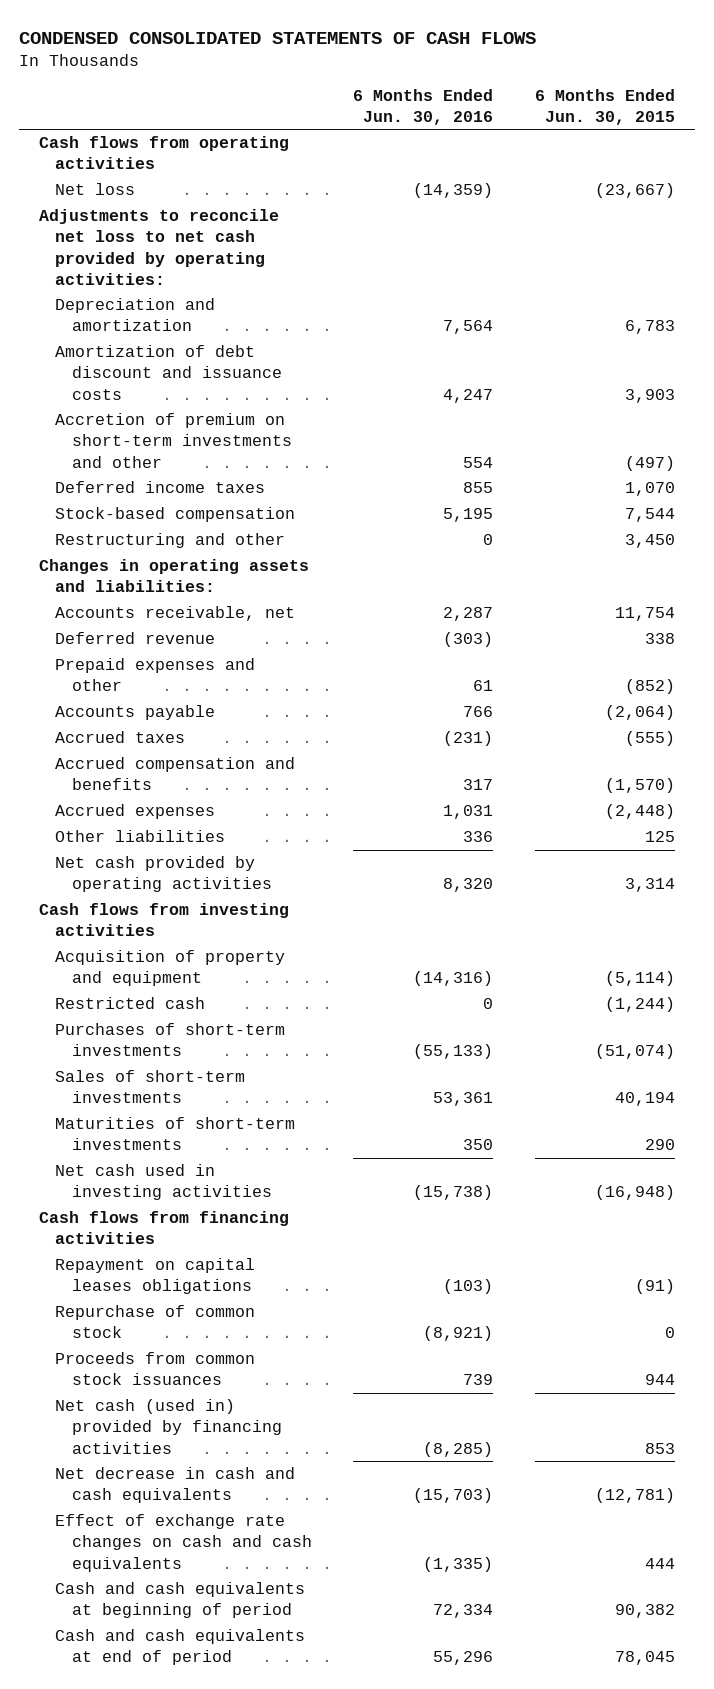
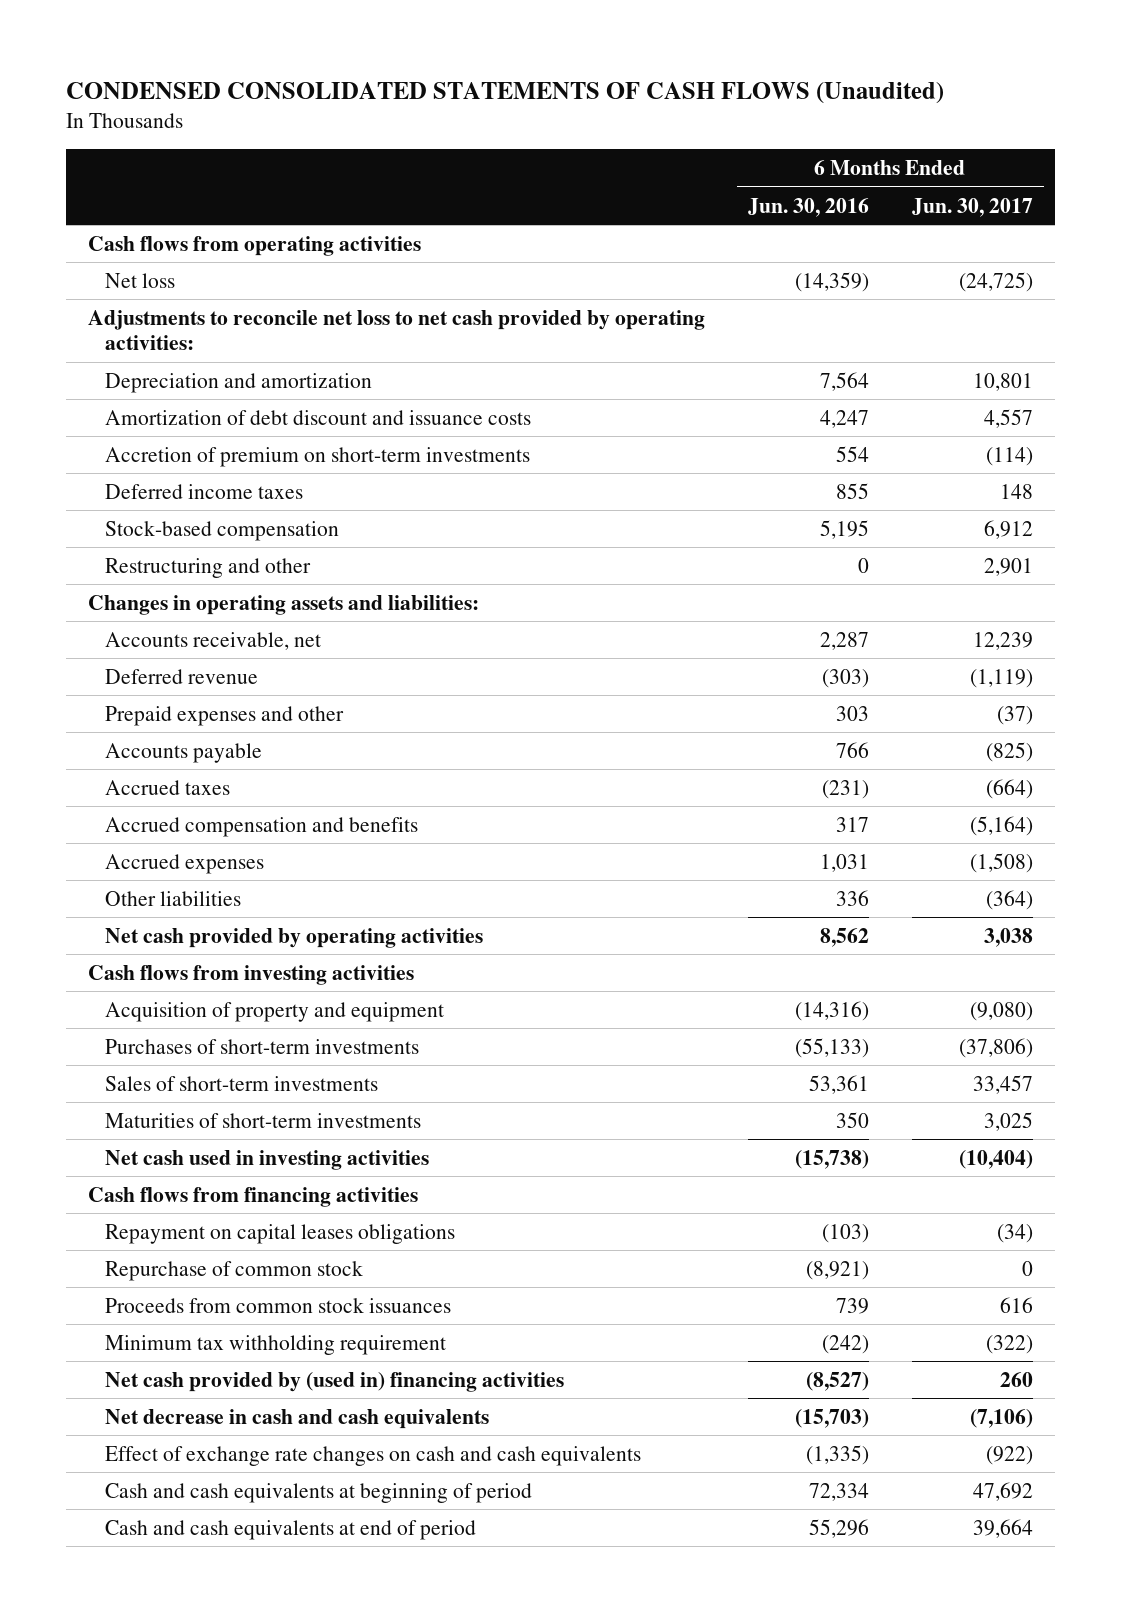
- CONDENSED CONSOLIDATED STATEMENTS OF CASH FLOWS
+ CONDENSED CONSOLIDATED STATEMENTS OF CASH FLOWS (Unaudited)
- | 6 Months Ended Jun. 30, 2016 | 6 Months Ended Jun. 30, 2015
+ | 6 Months Ended Jun. 30, 2016 | 6 Months Ended Jun. 30, 2017
- Accretion of premium on short-term investments and other | 554 | (497)
+ Accretion of premium on short-term investments | 554 | (114)
- Prepaid expenses and other | 61 | (852)
+ Prepaid expenses and other | 303 | (37)
- Net cash provided by operating activities | 8,320 | 3,314
+ Net cash provided by operating activities | 8,562 | 3,038
- Restricted cash | 0 | (1,244)
- Net cash (used in) provided by financing activities | (8,285) | 853
+ Minimum tax withholding requirement | (242) | (322)
+ Net cash provided by (used in) financing activities | (8,527) | 260

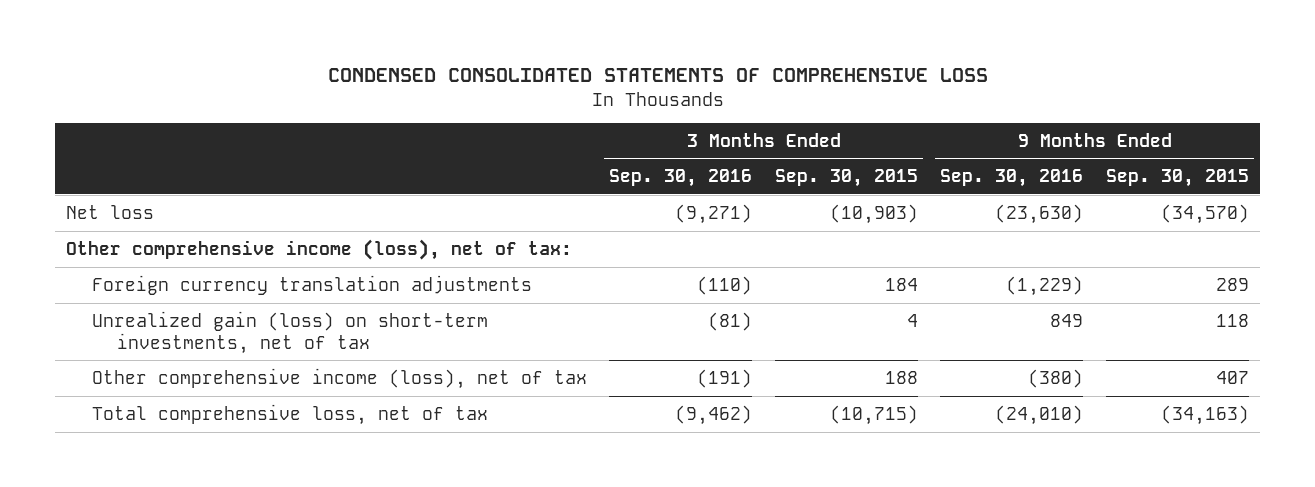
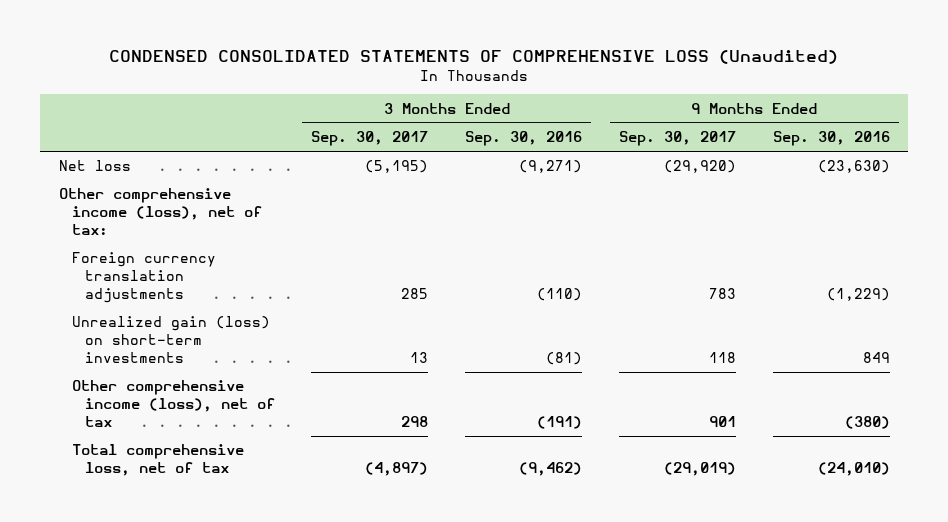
- CONDENSED CONSOLIDATED STATEMENTS OF COMPREHENSIVE LOSS
+ CONDENSED CONSOLIDATED STATEMENTS OF COMPREHENSIVE LOSS (Unaudited)
- | 3 Months Ended Sep. 30, 2016 | 3 Months Ended Sep. 30, 2015 | 9 Months Ended Sep. 30, 2016 | 9 Months Ended Sep. 30, 2015
+ | 3 Months Ended Sep. 30, 2017 | 3 Months Ended Sep. 30, 2016 | 9 Months Ended Sep. 30, 2017 | 9 Months Ended Sep. 30, 2016
- Unrealized gain (loss) on short-term investments, net of tax | (81) | 4 | 849 | 118
+ Unrealized gain (loss) on short-term investments | 13 | (81) | 118 | 849

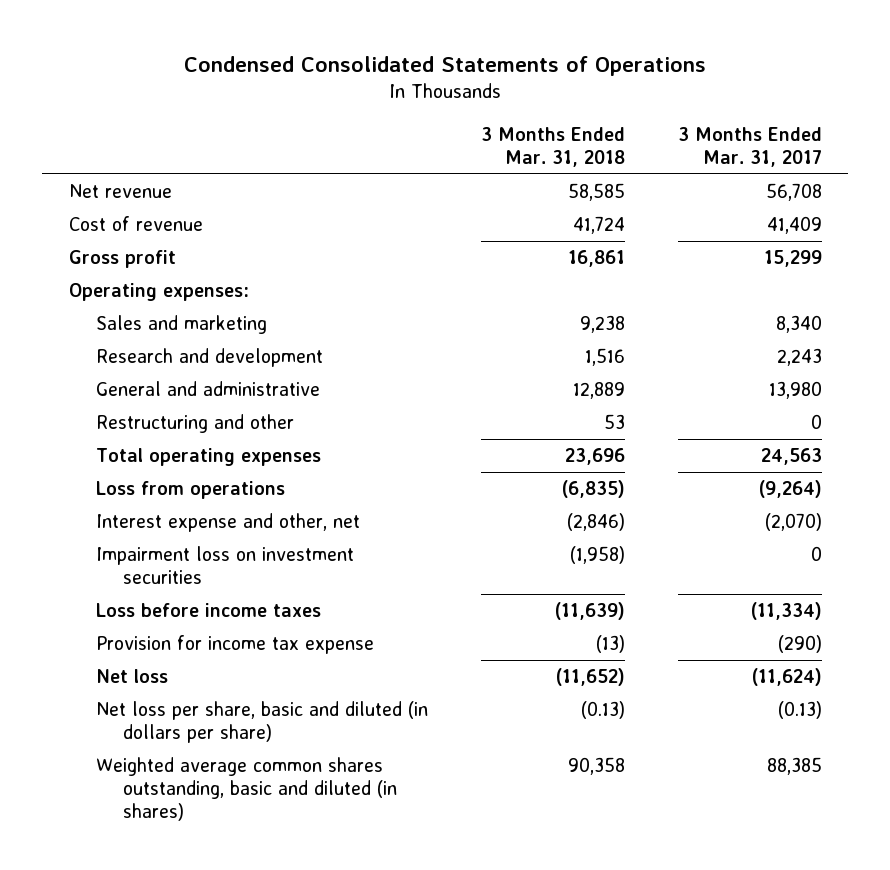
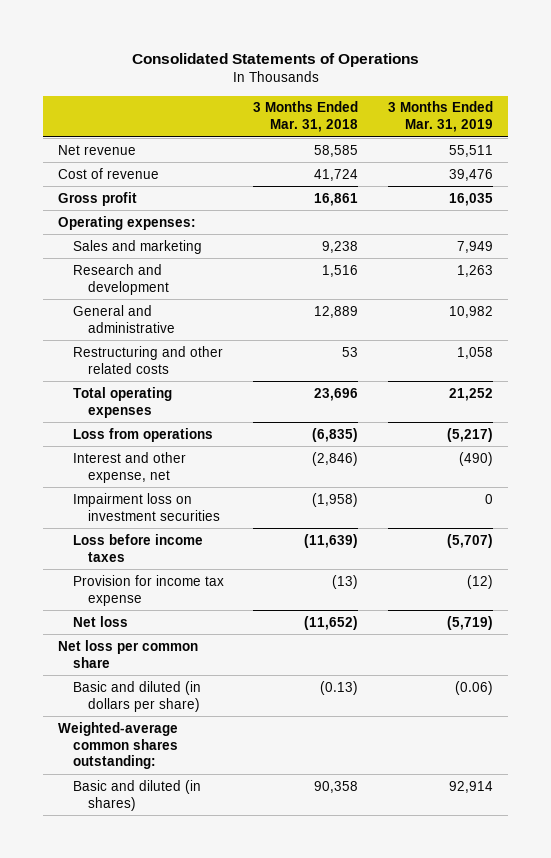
- Condensed Consolidated Statements of Operations
+ Consolidated Statements of Operations
- | 3 Months Ended Mar. 31, 2018 | 3 Months Ended Mar. 31, 2017
+ | 3 Months Ended Mar. 31, 2018 | 3 Months Ended Mar. 31, 2019
- Restructuring and other | 53 | 0
+ Restructuring and other related costs | 53 | 1,058
- Interest expense and other, net | (2,846) | (2,070)
+ Interest and other expense, net | (2,846) | (490)
- Net loss per share, basic and diluted (in dollars per share) | (0.13) | (0.13)
- Weighted average common shares outstanding, basic and diluted (in shares) | 90,358 | 88,385
+ Net loss per common share
+ Basic and diluted (in dollars per share) | (0.13) | (0.06)
+ Weighted-average common shares outstanding:
+ Basic and diluted (in shares) | 90,358 | 92,914

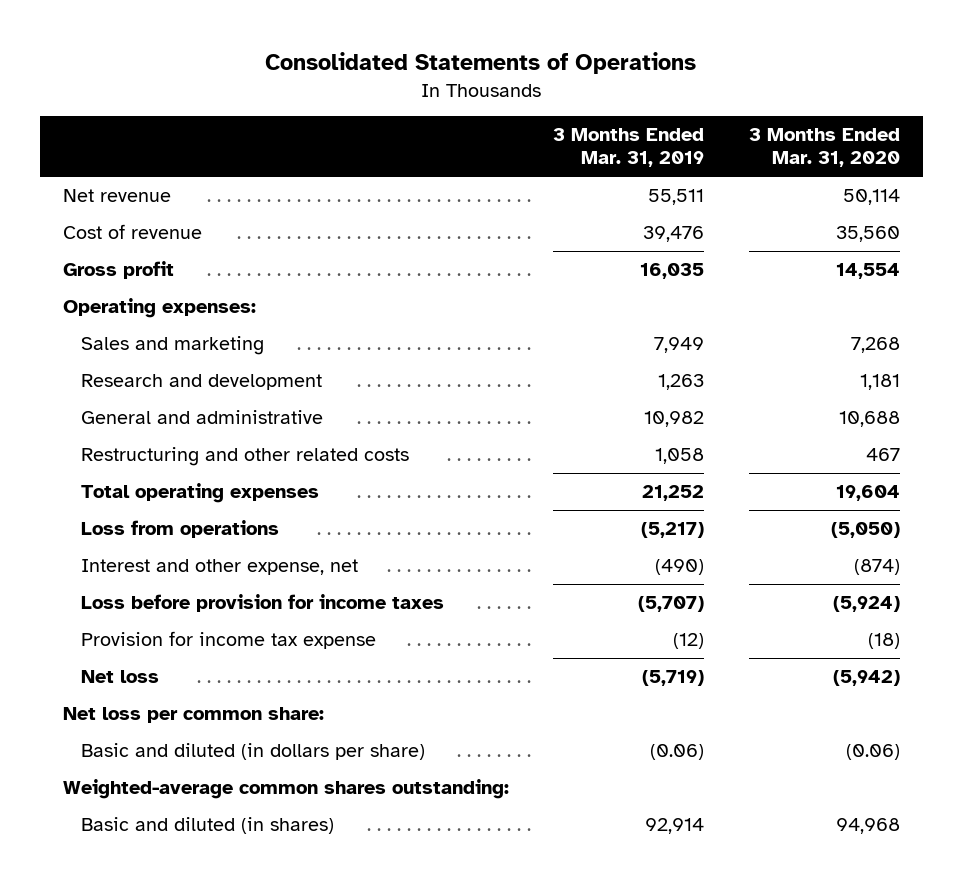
- | 3 Months Ended Mar. 31, 2018 | 3 Months Ended Mar. 31, 2019
+ | 3 Months Ended Mar. 31, 2019 | 3 Months Ended Mar. 31, 2020
- Impairment loss on investment securities | (1,958) | 0
- Loss before income taxes | (11,639) | (5,707)
+ Loss before provision for income taxes | (5,707) | (5,924)
- Net loss per common share
+ Net loss per common share:

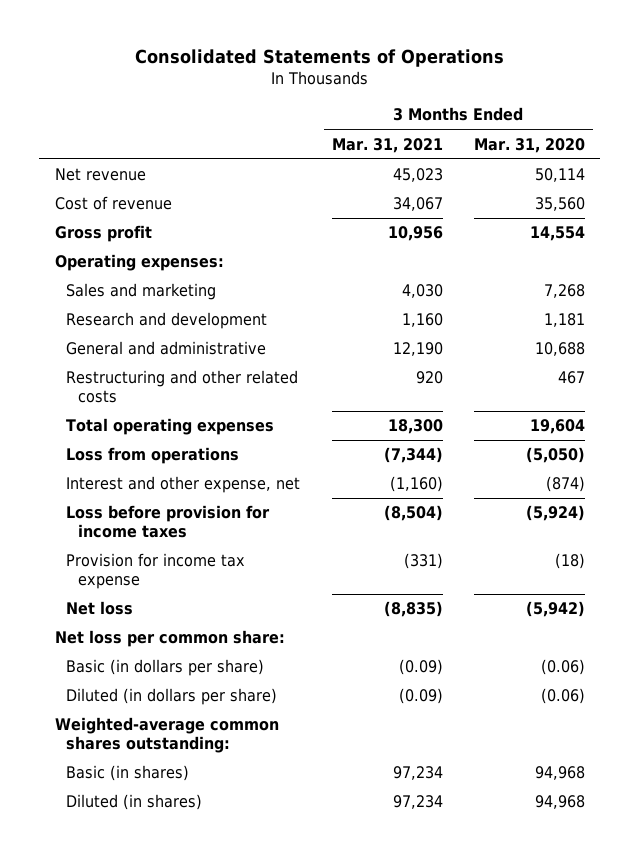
- | 3 Months Ended Mar. 31, 2019 | 3 Months Ended Mar. 31, 2020
+ | 3 Months Ended Mar. 31, 2021 | 3 Months Ended Mar. 31, 2020
- Basic and diluted (in dollars per share) | (0.06) | (0.06)
+ Basic (in dollars per share) | (0.09) | (0.06)
+ Diluted (in dollars per share) | (0.09) | (0.06)
- Basic and diluted (in shares) | 92,914 | 94,968
+ Basic (in shares) | 97,234 | 94,968
+ Diluted (in shares) | 97,234 | 94,968

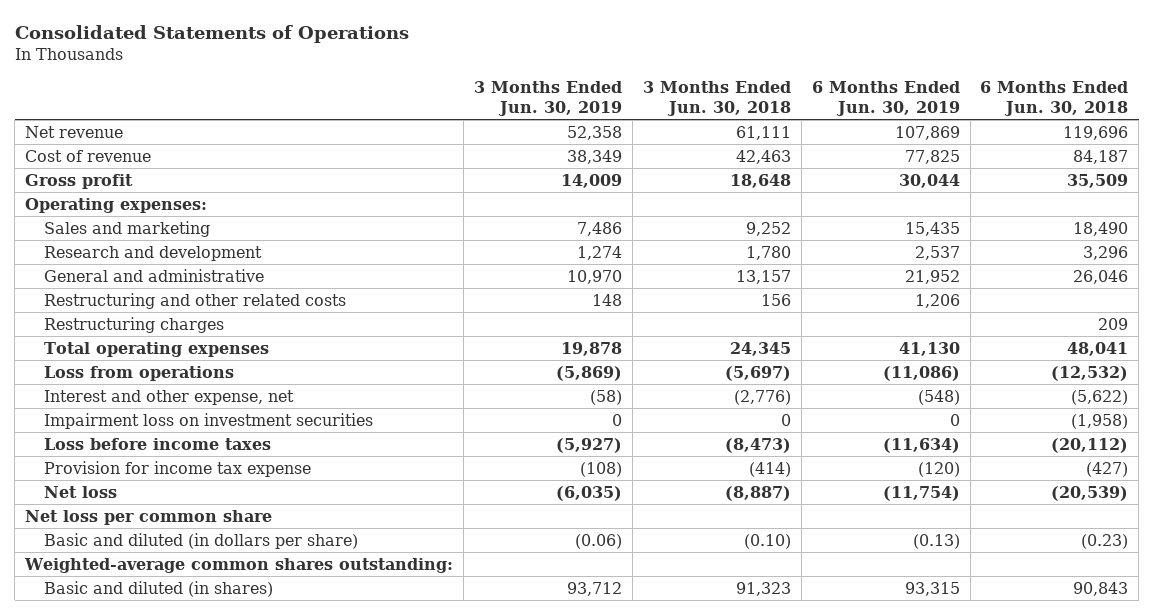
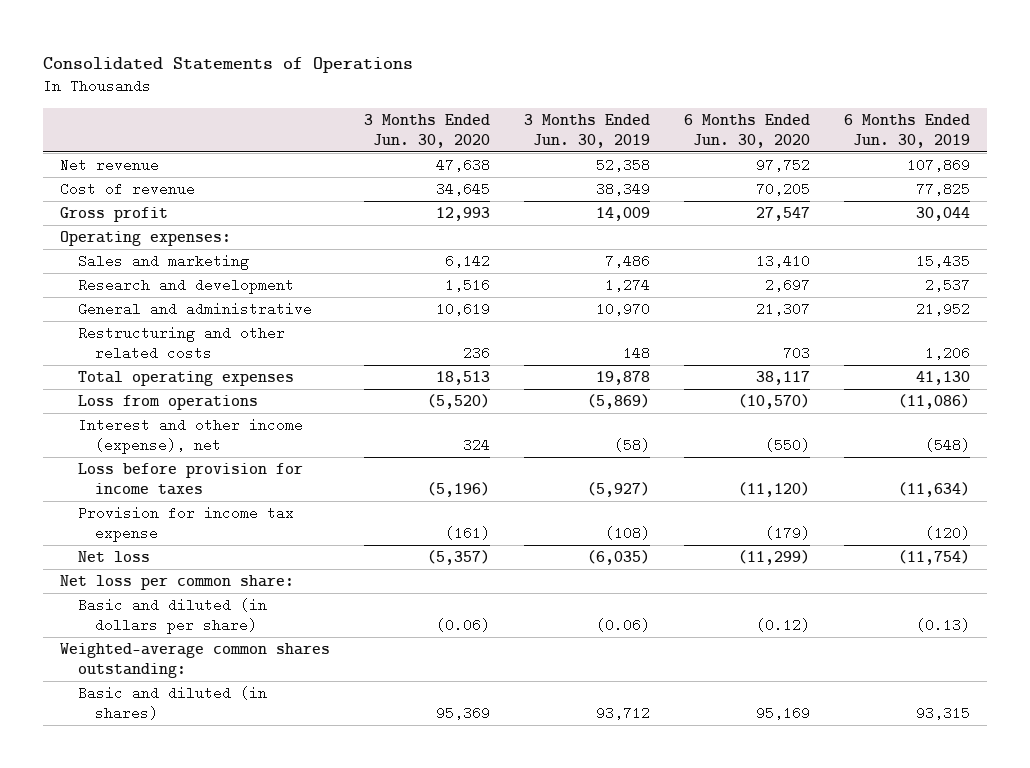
- | 3 Months Ended Jun. 30, 2019 | 3 Months Ended Jun. 30, 2018 | 6 Months Ended Jun. 30, 2019 | 6 Months Ended Jun. 30, 2018
+ | 3 Months Ended Jun. 30, 2020 | 3 Months Ended Jun. 30, 2019 | 6 Months Ended Jun. 30, 2020 | 6 Months Ended Jun. 30, 2019
- Restructuring charges | | | | 209
- Interest and other expense, net | (58) | (2,776) | (548) | (5,622)
- Impairment loss on investment securities | 0 | 0 | 0 | (1,958)
- Loss before income taxes | (5,927) | (8,473) | (11,634) | (20,112)
+ Interest and other income (expense), net | 324 | (58) | (550) | (548)
+ Loss before provision for income taxes | (5,196) | (5,927) | (11,120) | (11,634)
- Net loss per common share
+ Net loss per common share:

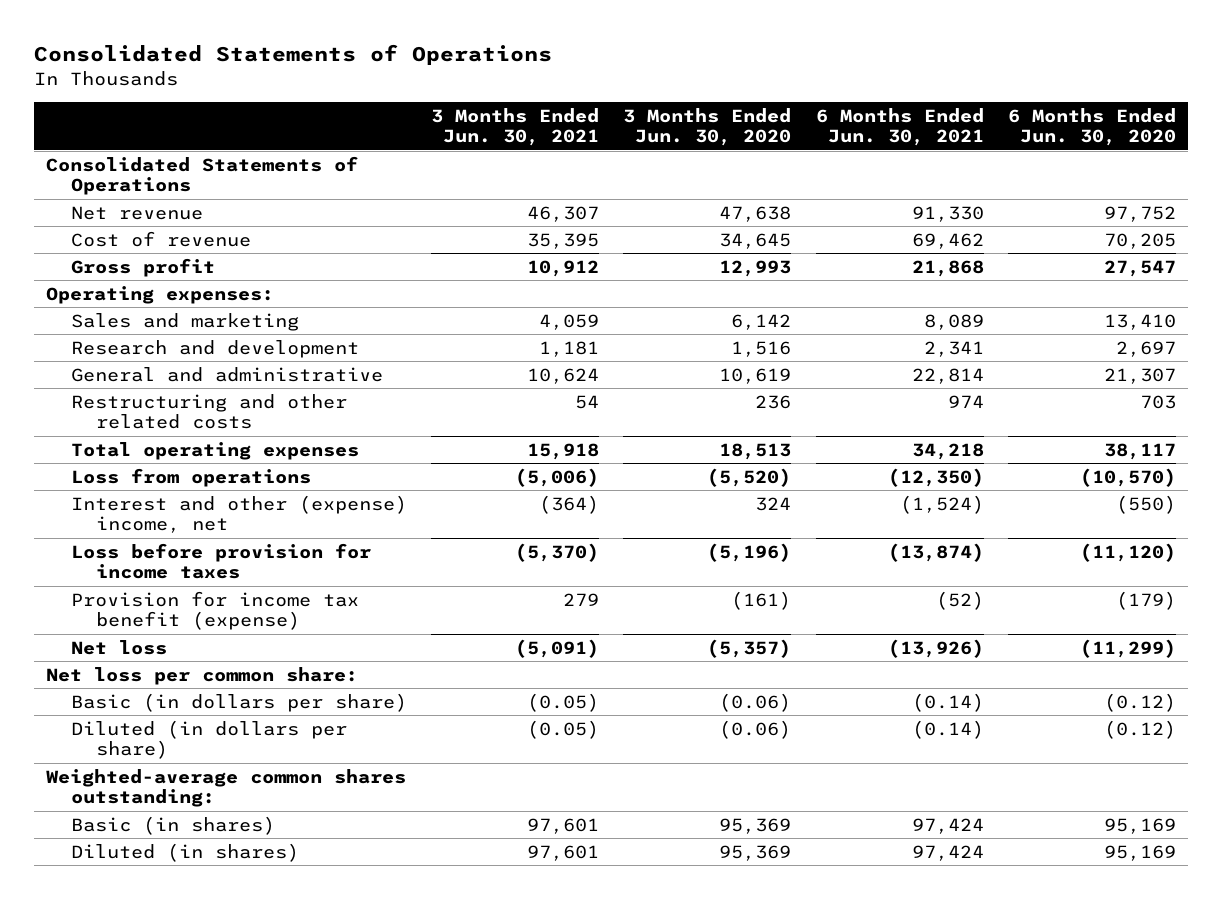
- | 3 Months Ended Jun. 30, 2020 | 3 Months Ended Jun. 30, 2019 | 6 Months Ended Jun. 30, 2020 | 6 Months Ended Jun. 30, 2019
+ | 3 Months Ended Jun. 30, 2021 | 3 Months Ended Jun. 30, 2020 | 6 Months Ended Jun. 30, 2021 | 6 Months Ended Jun. 30, 2020
+ Consolidated Statements of Operations
- Interest and other income (expense), net | 324 | (58) | (550) | (548)
+ Interest and other (expense) income, net | (364) | 324 | (1,524) | (550)
- Provision for income tax expense | (161) | (108) | (179) | (120)
+ Provision for income tax benefit (expense) | 279 | (161) | (52) | (179)
- Basic and diluted (in dollars per share) | (0.06) | (0.06) | (0.12) | (0.13)
+ Basic (in dollars per share) | (0.05) | (0.06) | (0.14) | (0.12)
+ Diluted (in dollars per share) | (0.05) | (0.06) | (0.14) | (0.12)
- Basic and diluted (in shares) | 95,369 | 93,712 | 95,169 | 93,315
+ Basic (in shares) | 97,601 | 95,369 | 97,424 | 95,169
+ Diluted (in shares) | 97,601 | 95,369 | 97,424 | 95,169

